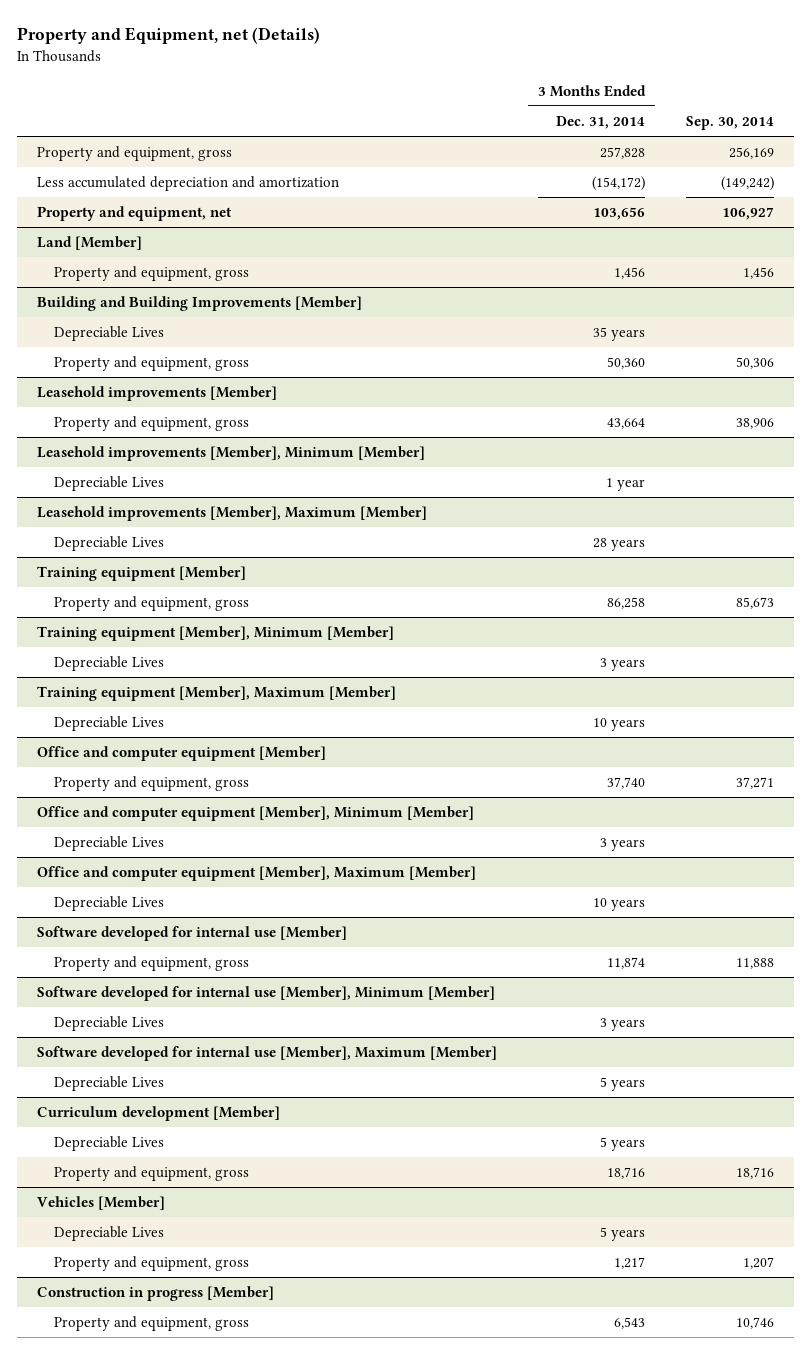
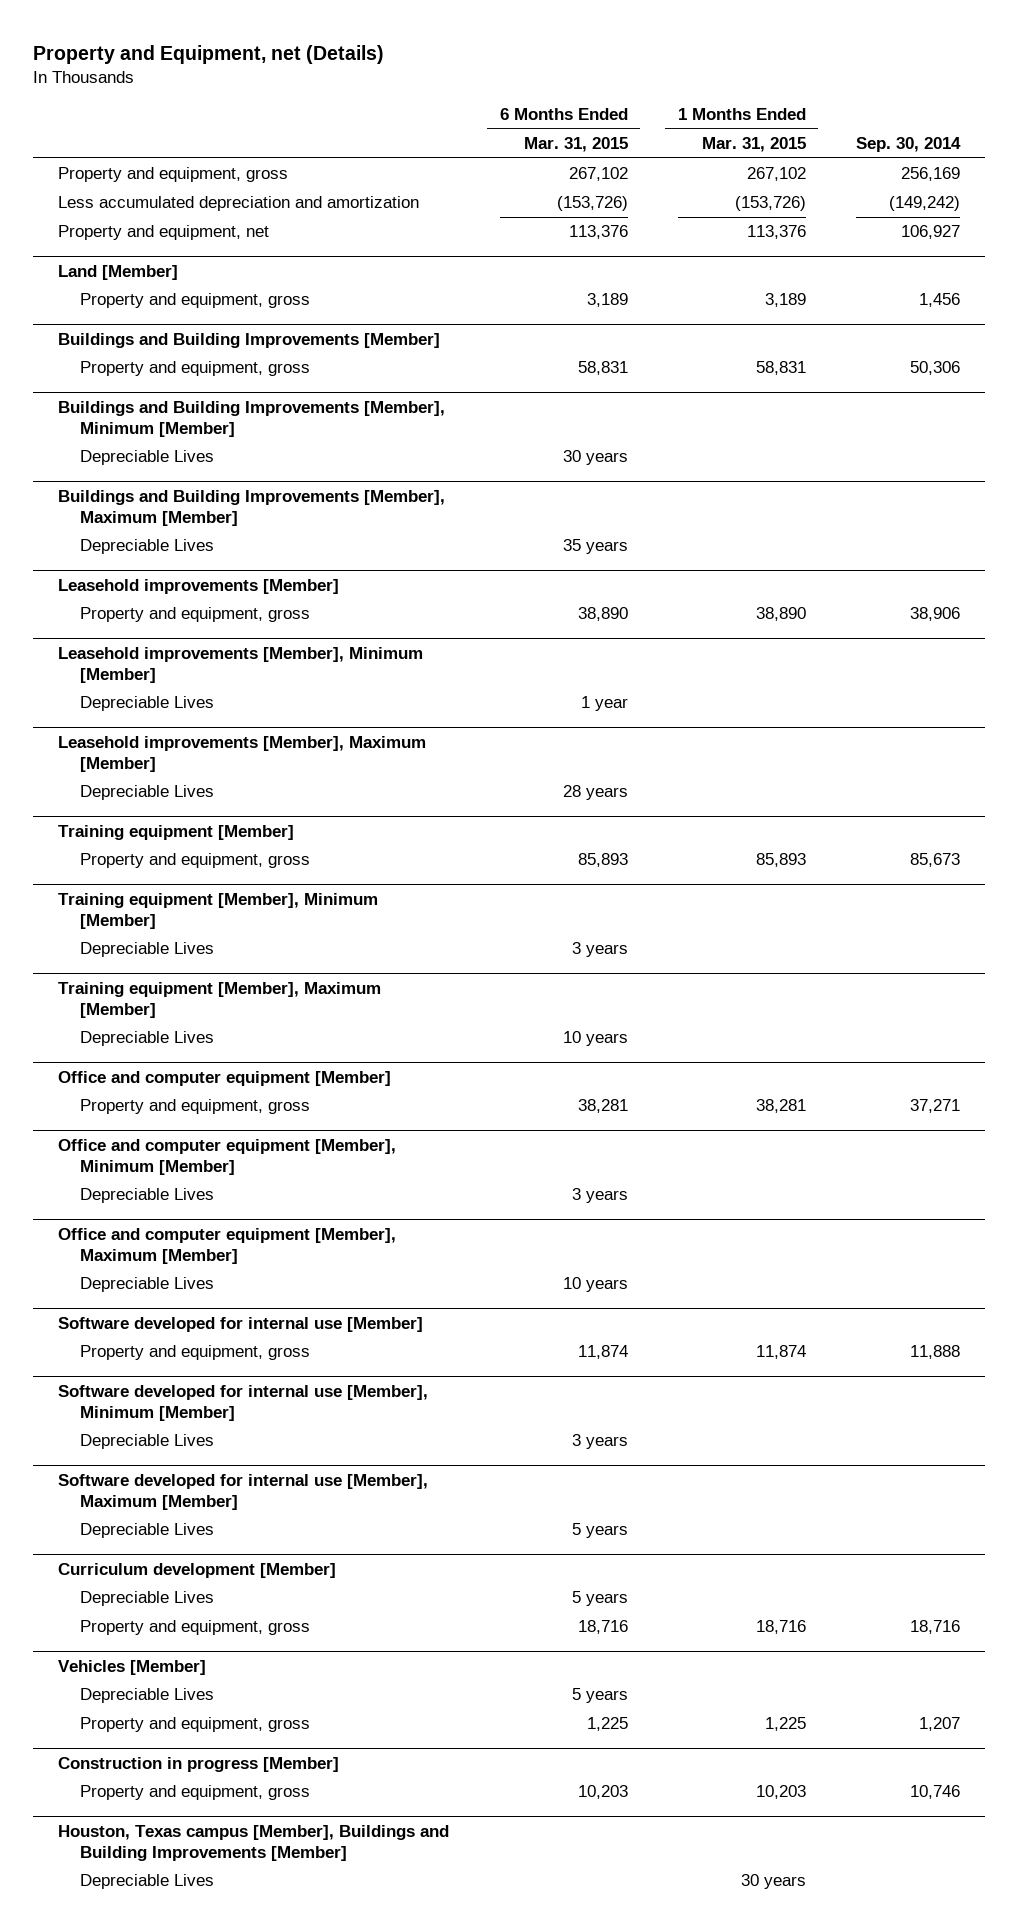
- | 3 Months Ended Dec. 31, 2014 | Sep. 30, 2014
+ | 6 Months Ended Mar. 31, 2015 | 1 Months Ended Mar. 31, 2015 | Sep. 30, 2014
- Building and Building Improvements [Member]
- Depreciable Lives | 35 years |
+ Buildings and Building Improvements [Member]
+ Buildings and Building Improvements [Member], Minimum [Member]
+ Depreciable Lives | 30 years | |
+ Buildings and Building Improvements [Member], Maximum [Member]
+ Depreciable Lives | 35 years | |
+ Houston, Texas campus [Member], Buildings and Building Improvements [Member]
+ Depreciable Lives | | 30 years |

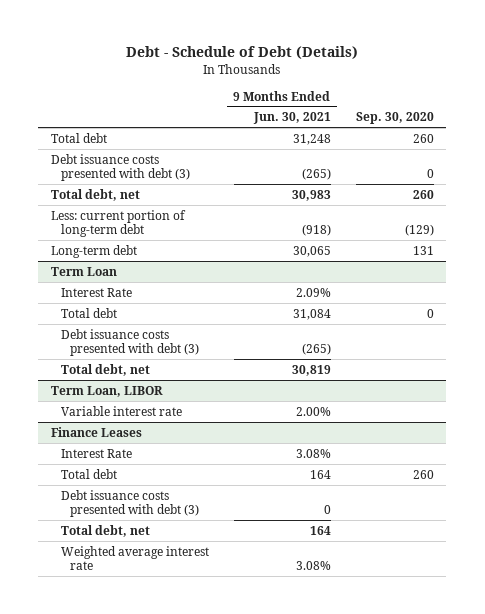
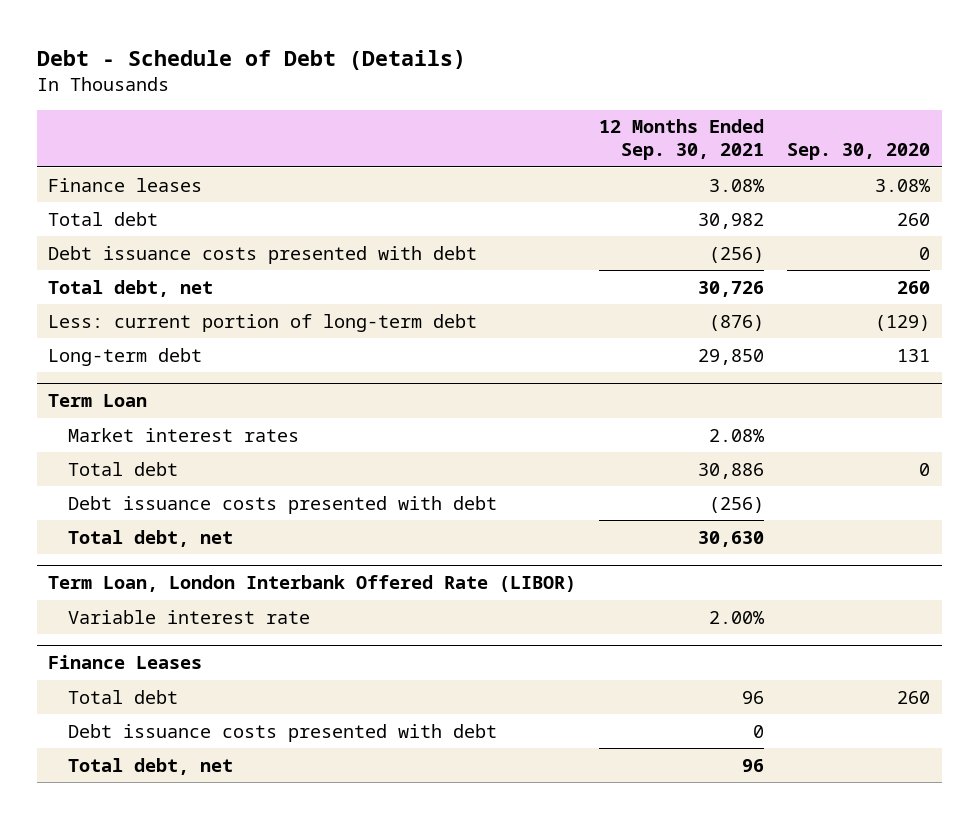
- | 9 Months Ended Jun. 30, 2021 | Sep. 30, 2020
+ | 12 Months Ended Sep. 30, 2021 | Sep. 30, 2020
+ Finance leases | 3.08% | 3.08%
- Debt issuance costs presented with debt (3) | (265) | 0
+ Debt issuance costs presented with debt | (256) | 0
@ Term Loan
- Interest Rate | 2.09% |
+ Market interest rates | 2.08% |
- Debt issuance costs presented with debt (3) | (265) |
+ Debt issuance costs presented with debt | (256) |
- Term Loan, LIBOR
+ Term Loan, London Interbank Offered Rate (LIBOR)
@ Finance Leases
- Interest Rate | 3.08% |
- Debt issuance costs presented with debt (3) | 0 |
+ Debt issuance costs presented with debt | 0 |
- Weighted average interest rate | 3.08% |

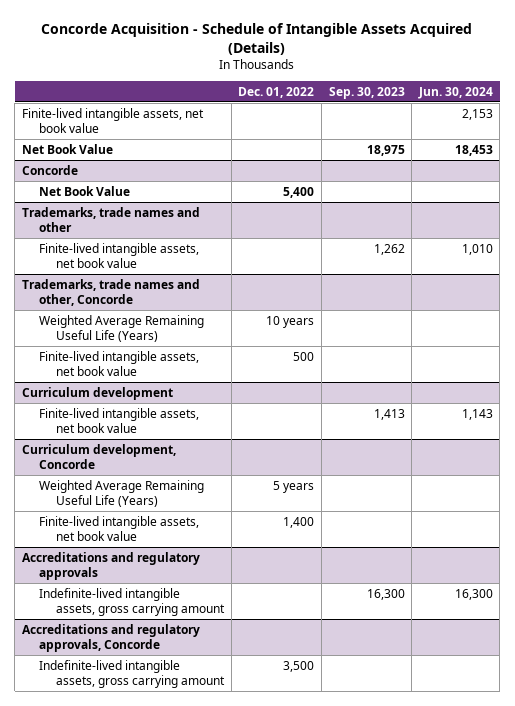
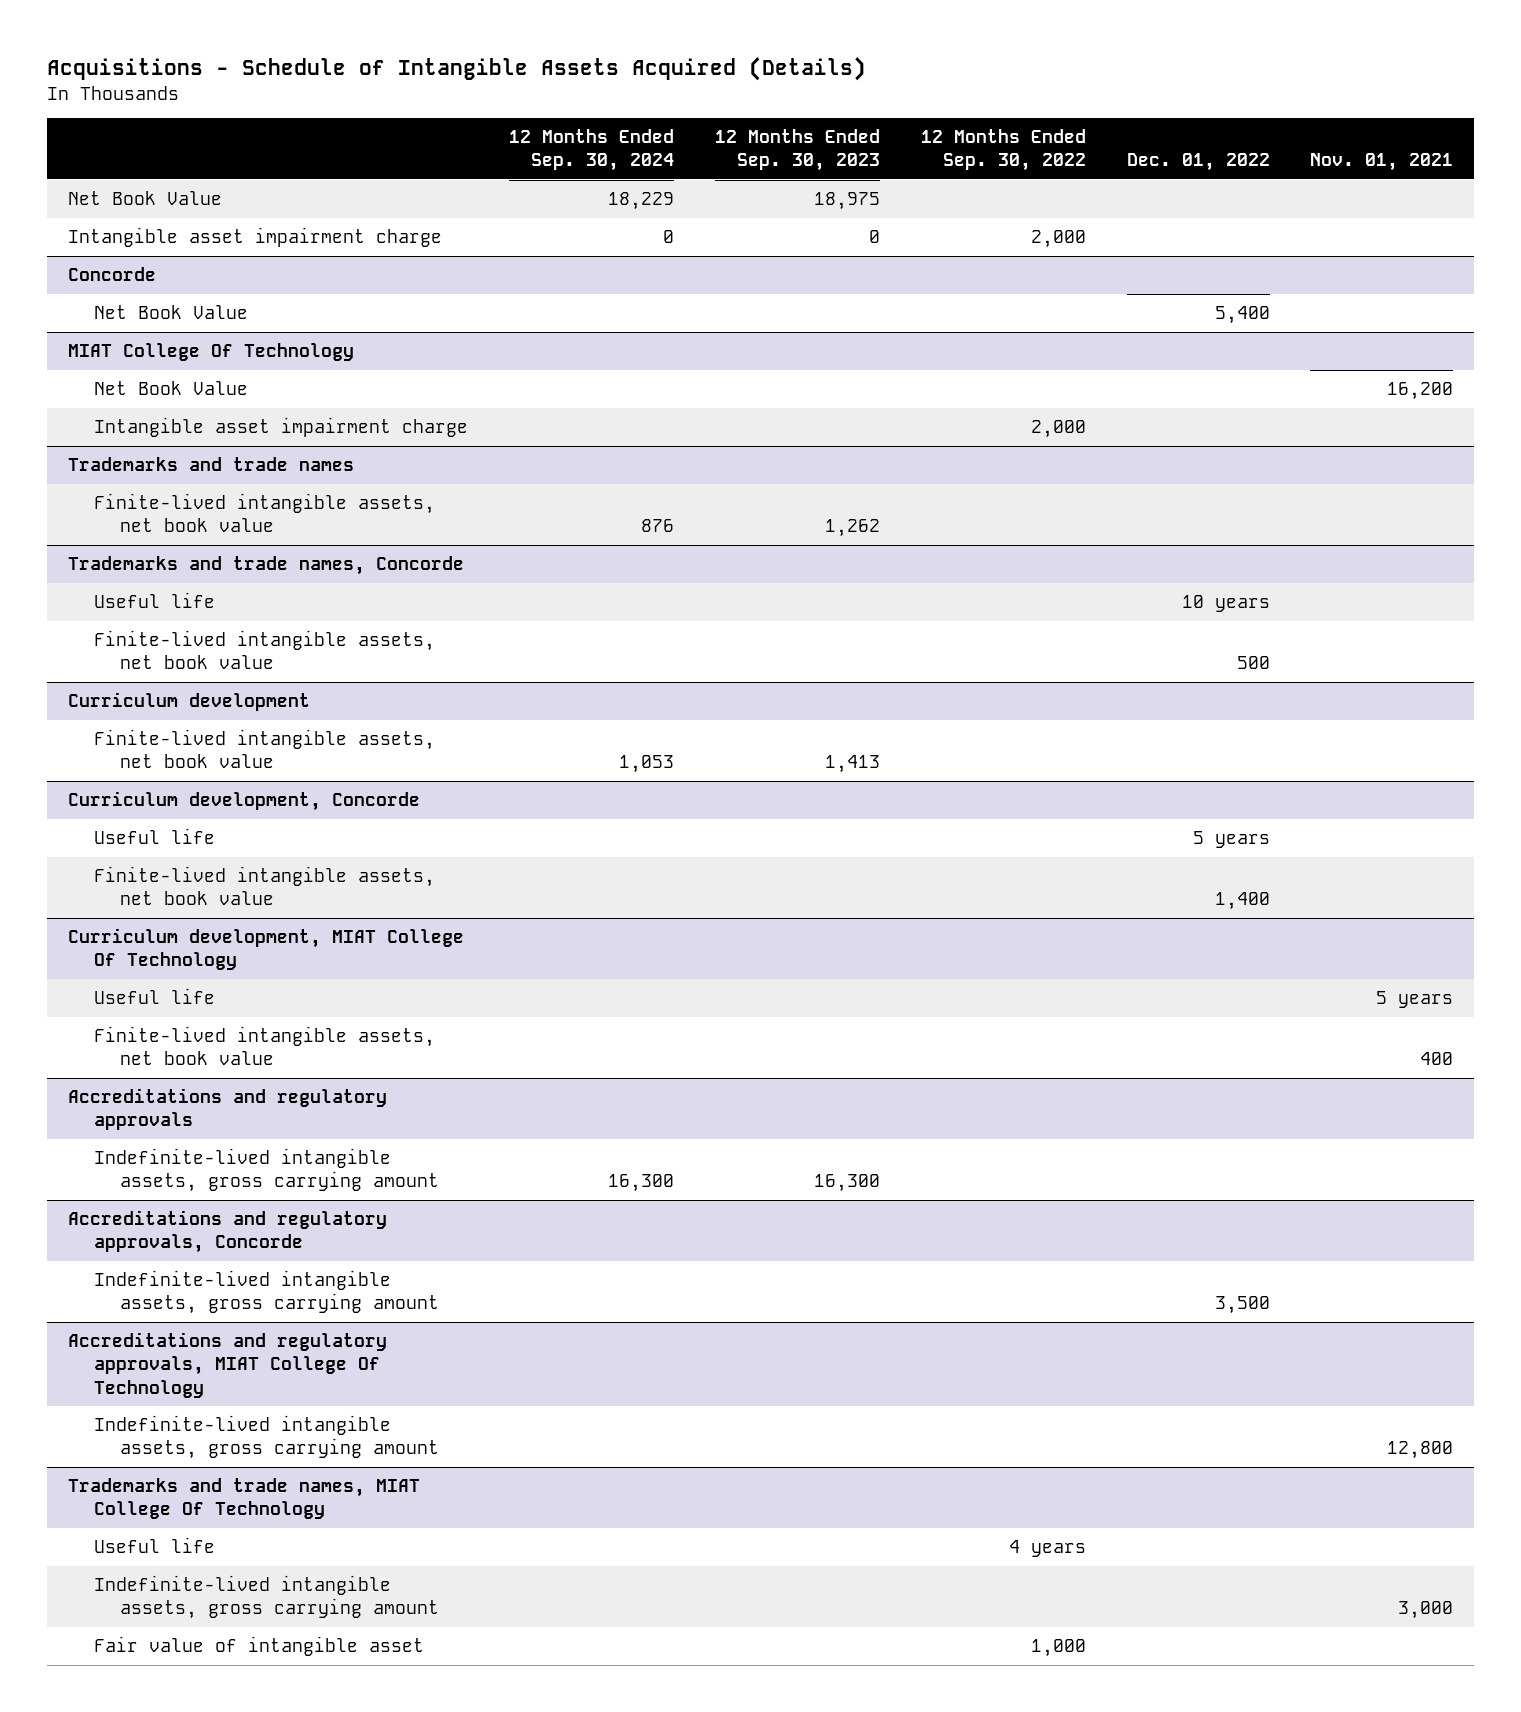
- Concorde Acquisition - Schedule of Intangible Assets Acquired (Details)
+ Acquisitions - Schedule of Intangible Assets Acquired (Details)
- | Dec. 01, 2022 | Sep. 30, 2023 | Jun. 30, 2024
+ | 12 Months Ended Sep. 30, 2024 | 12 Months Ended Sep. 30, 2023 | 12 Months Ended Sep. 30, 2022 | Dec. 01, 2022 | Nov. 01, 2021
- Finite-lived intangible assets, net book value | | | 2,153
+ Intangible asset impairment charge | 0 | 0 | 2,000 | |
- Trademarks, trade names and other
+ MIAT College Of Technology
+ Net Book Value | | | | | 16,200
+ Intangible asset impairment charge | | | 2,000 | |
+ Trademarks and trade names
- Trademarks, trade names and other, Concorde
- Weighted Average Remaining Useful Life (Years) | 10 years | |
+ Trademarks and trade names, Concorde
+ Useful life | | | | 10 years |
@ Curriculum development, Concorde
- Weighted Average Remaining Useful Life (Years) | 5 years | |
+ Useful life | | | | 5 years |
+ Curriculum development, MIAT College Of Technology
+ Useful life | | | | | 5 years
+ Finite-lived intangible assets, net book value | | | | | 400
+ Accreditations and regulatory approvals, MIAT College Of Technology
+ Indefinite-lived intangible assets, gross carrying amount | | | | | 12,800
+ Trademarks and trade names, MIAT College Of Technology
+ Useful life | | | 4 years | |
+ Indefinite-lived intangible assets, gross carrying amount | | | | | 3,000
+ Fair value of intangible asset | | | 1,000 | |

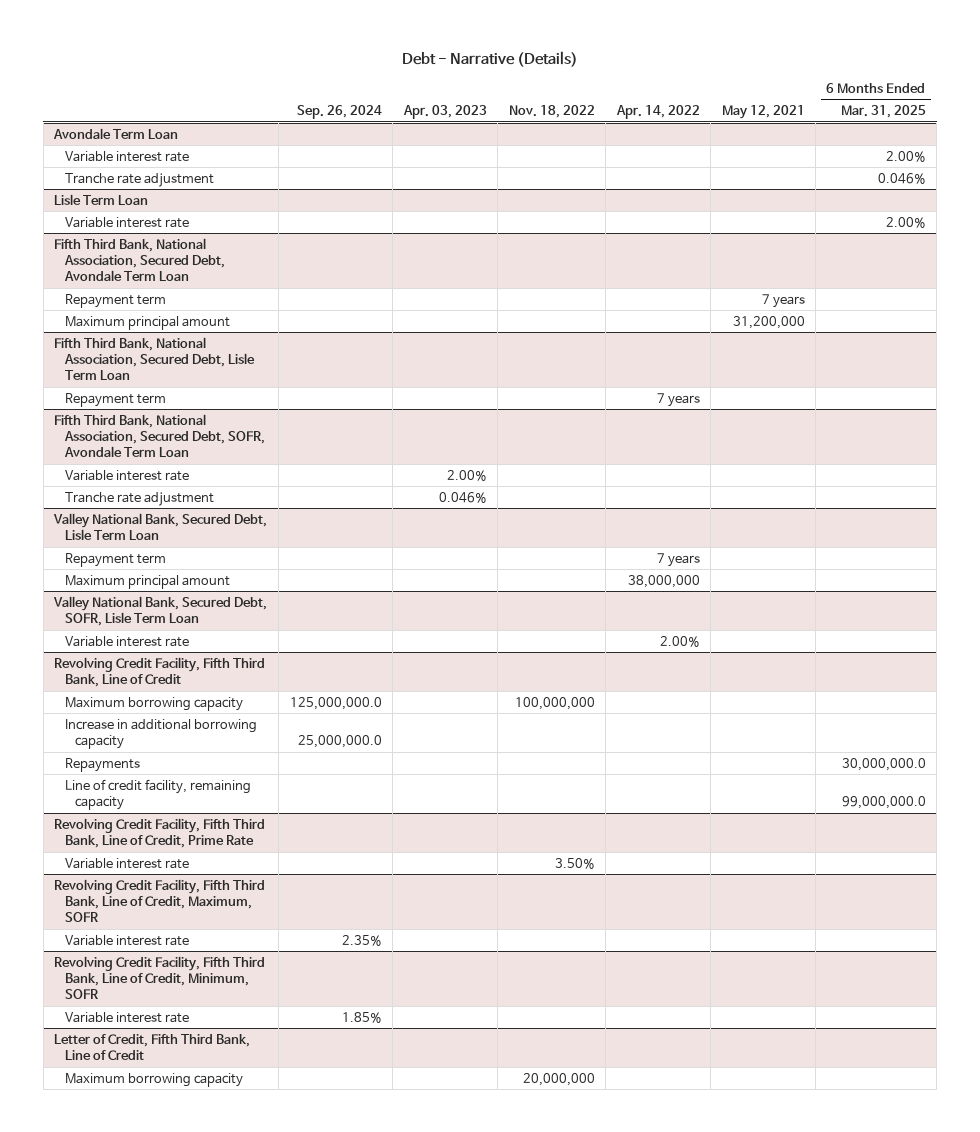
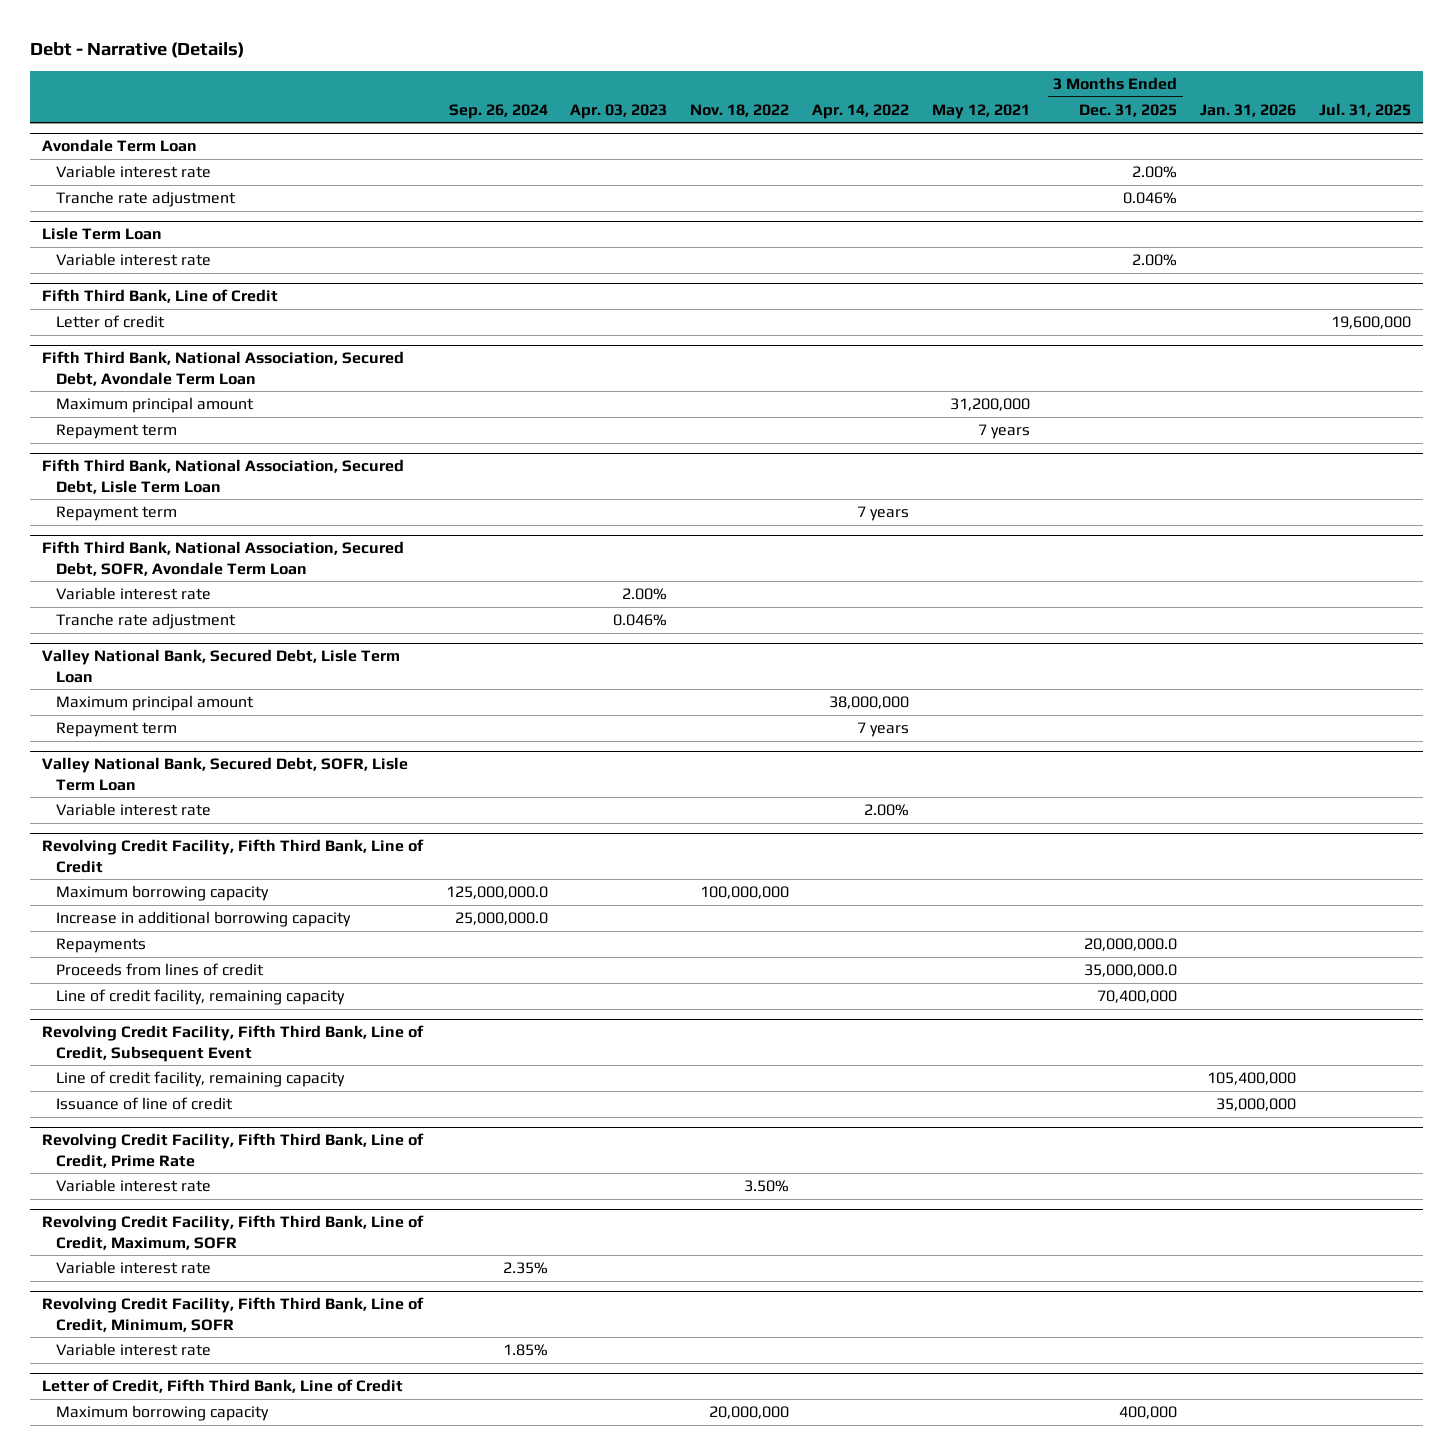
- | Sep. 26, 2024 | Apr. 03, 2023 | Nov. 18, 2022 | Apr. 14, 2022 | May 12, 2021 | 6 Months Ended Mar. 31, 2025
+ | Sep. 26, 2024 | Apr. 03, 2023 | Nov. 18, 2022 | Apr. 14, 2022 | May 12, 2021 | 3 Months Ended Dec. 31, 2025 | Jan. 31, 2026 | Jul. 31, 2025
+ Fifth Third Bank, Line of Credit
+ Letter of credit | | | | | | | | 19,600,000
@ Fifth Third Bank, National Association, Secured Debt, Avondale Term Loan
moved down: Repayment term | | | | | 7 years | | |
@ Valley National Bank, Secured Debt, Lisle Term Loan
moved down: Repayment term | | | | 7 years | | | |
@ Revolving Credit Facility, Fifth Third Bank, Line of Credit
+ Proceeds from lines of credit | | | | | | 35,000,000.0 | |
+ Revolving Credit Facility, Fifth Third Bank, Line of Credit, Subsequent Event
+ Line of credit facility, remaining capacity | | | | | | | 105,400,000 |
+ Issuance of line of credit | | | | | | | 35,000,000 |

